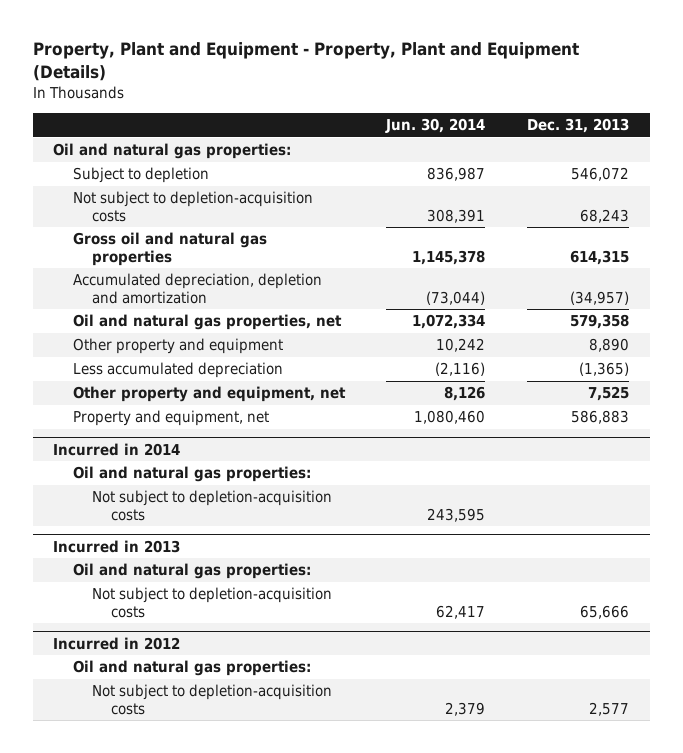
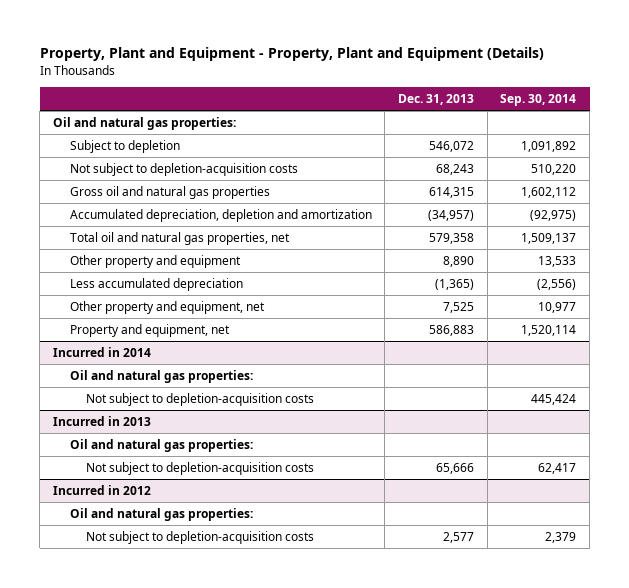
- | Jun. 30, 2014 | Dec. 31, 2013
+ | Dec. 31, 2013 | Sep. 30, 2014
- Oil and natural gas properties, net | 1,072,334 | 579,358
+ Total oil and natural gas properties, net | 579,358 | 1,509,137

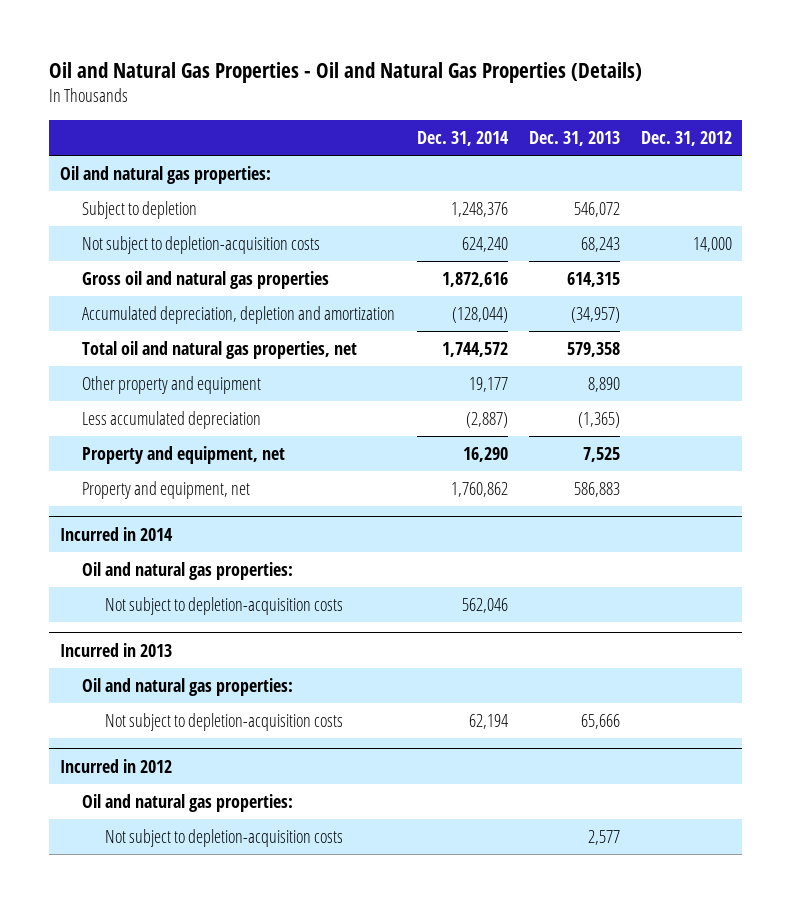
- Property, Plant and Equipment - Property, Plant and Equipment (Details)
+ Oil and Natural Gas Properties - Oil and Natural Gas Properties (Details)
- | Dec. 31, 2013 | Sep. 30, 2014
+ | Dec. 31, 2014 | Dec. 31, 2013 | Dec. 31, 2012
- Other property and equipment, net | 7,525 | 10,977
+ Property and equipment, net | 16,290 | 7,525 |

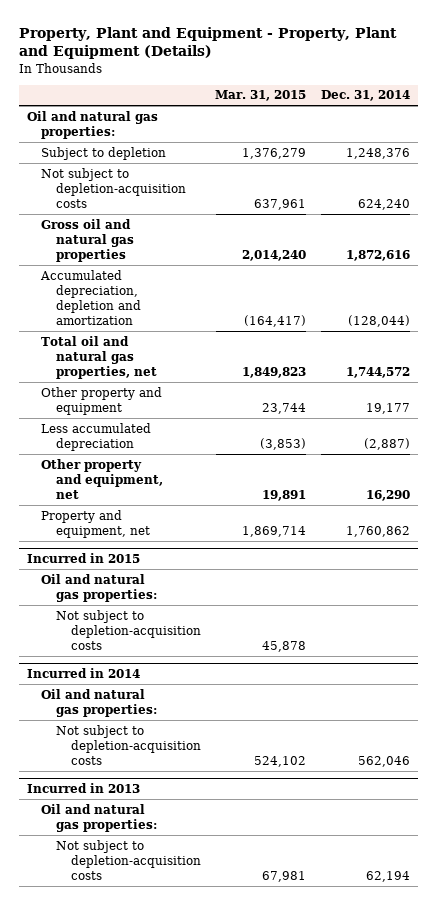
- Oil and Natural Gas Properties - Oil and Natural Gas Properties (Details)
+ Property, Plant and Equipment - Property, Plant and Equipment (Details)
- | Dec. 31, 2014 | Dec. 31, 2013 | Dec. 31, 2012
+ | Mar. 31, 2015 | Dec. 31, 2014
- Property and equipment, net | 16,290 | 7,525 |
+ Other property and equipment, net | 19,891 | 16,290
+ Incurred in 2015
+ Oil and natural gas properties:
+ Not subject to depletion-acquisition costs | 45,878 |
- Incurred in 2012
- Oil and natural gas properties:
- Not subject to depletion-acquisition costs | | 2,577 |

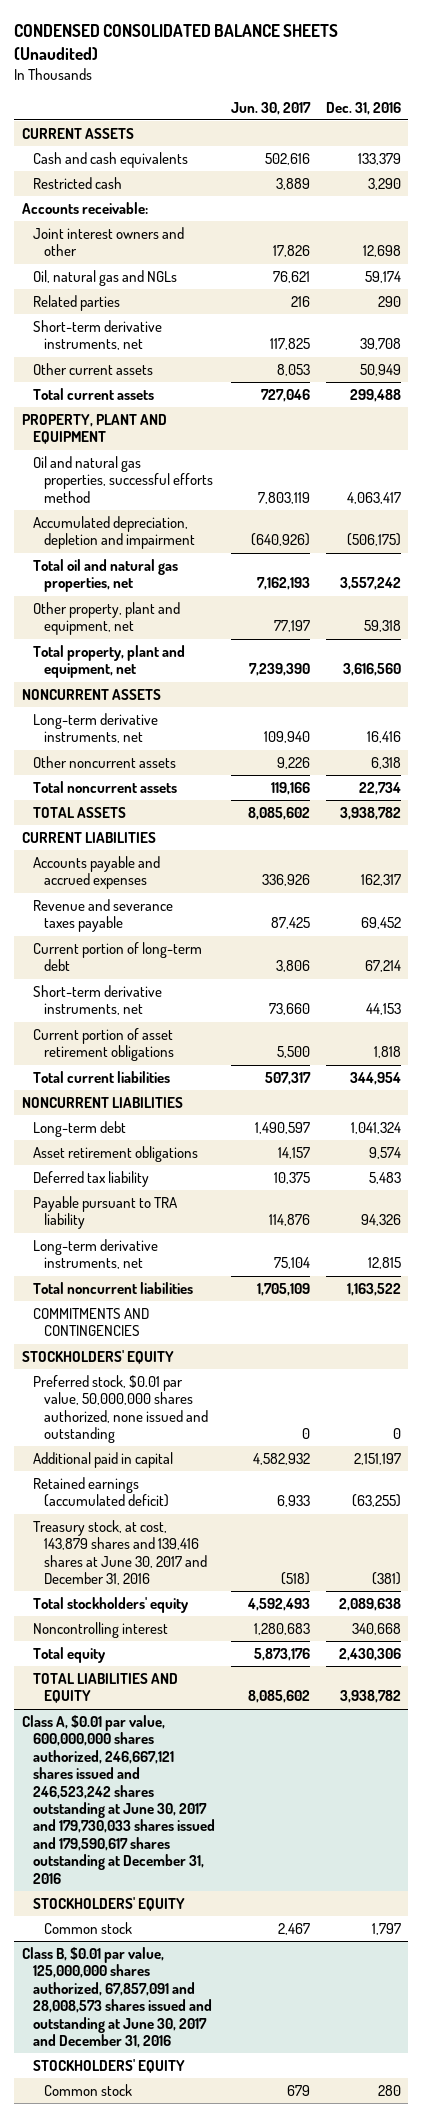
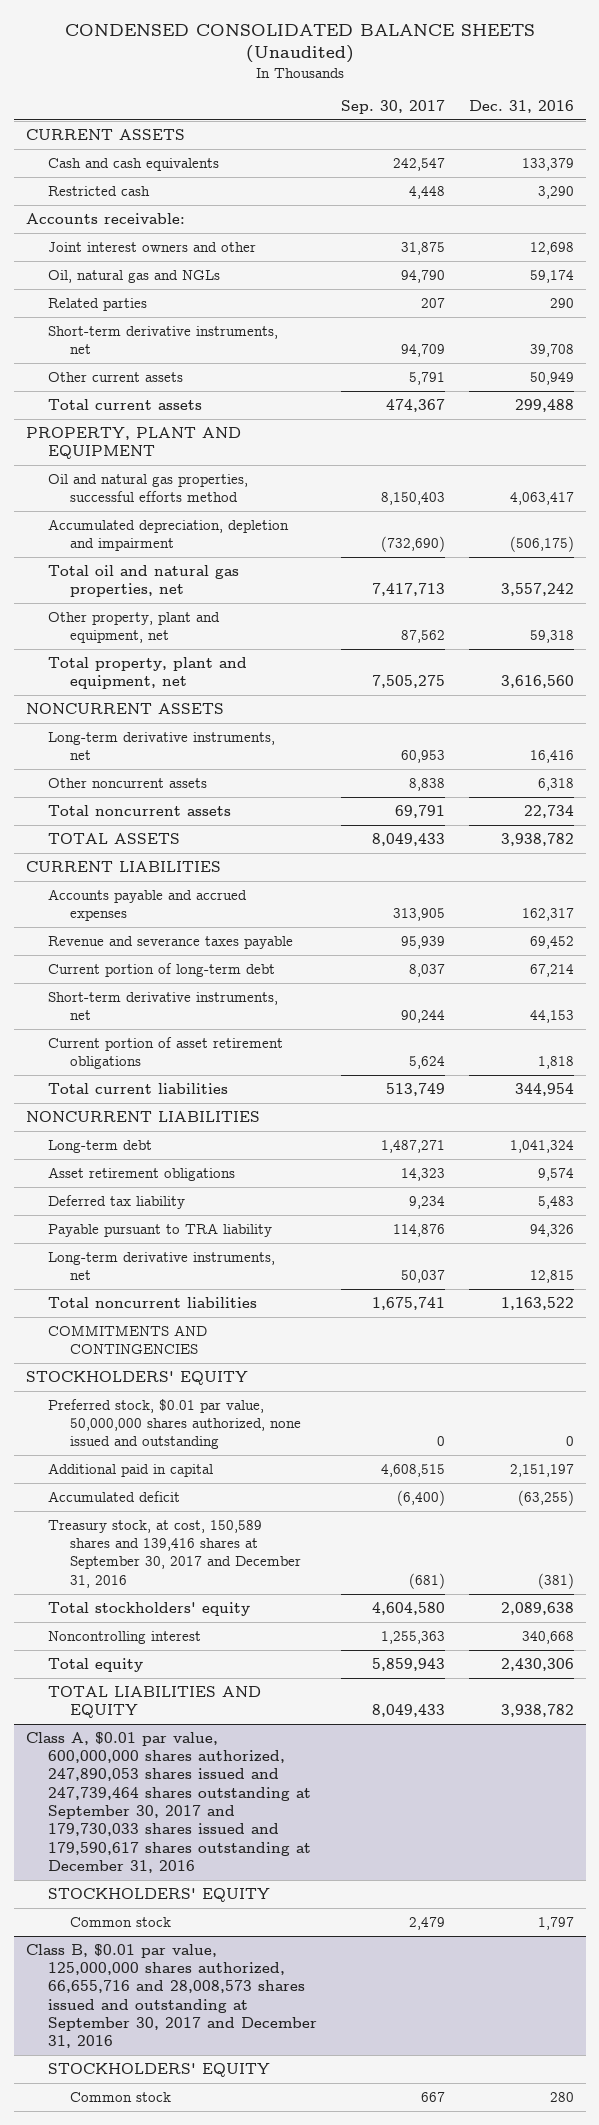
- | Jun. 30, 2017 | Dec. 31, 2016
+ | Sep. 30, 2017 | Dec. 31, 2016
- Retained earnings (accumulated deficit) | 6,933 | (63,255)
- Treasury stock, at cost, 143,879 shares and 139,416 shares at June 30, 2017 and December 31, 2016 | (518) | (381)
+ Accumulated deficit | (6,400) | (63,255)
+ Treasury stock, at cost, 150,589 shares and 139,416 shares at September 30, 2017 and December 31, 2016 | (681) | (381)
- Class A, $0.01 par value, 600,000,000 shares authorized, 246,667,121 shares issued and 246,523,242 shares outstanding at June 30, 2017 and 179,730,033 shares issued and 179,590,617 shares outstanding at December 31, 2016
+ Class A, $0.01 par value, 600,000,000 shares authorized, 247,890,053 shares issued and 247,739,464 shares outstanding at September 30, 2017 and 179,730,033 shares issued and 179,590,617 shares outstanding at December 31, 2016
- Class B, $0.01 par value, 125,000,000 shares authorized, 67,857,091 and 28,008,573 shares issued and outstanding at June 30, 2017 and December 31, 2016
+ Class B, $0.01 par value, 125,000,000 shares authorized, 66,655,716 and 28,008,573 shares issued and outstanding at September 30, 2017 and December 31, 2016

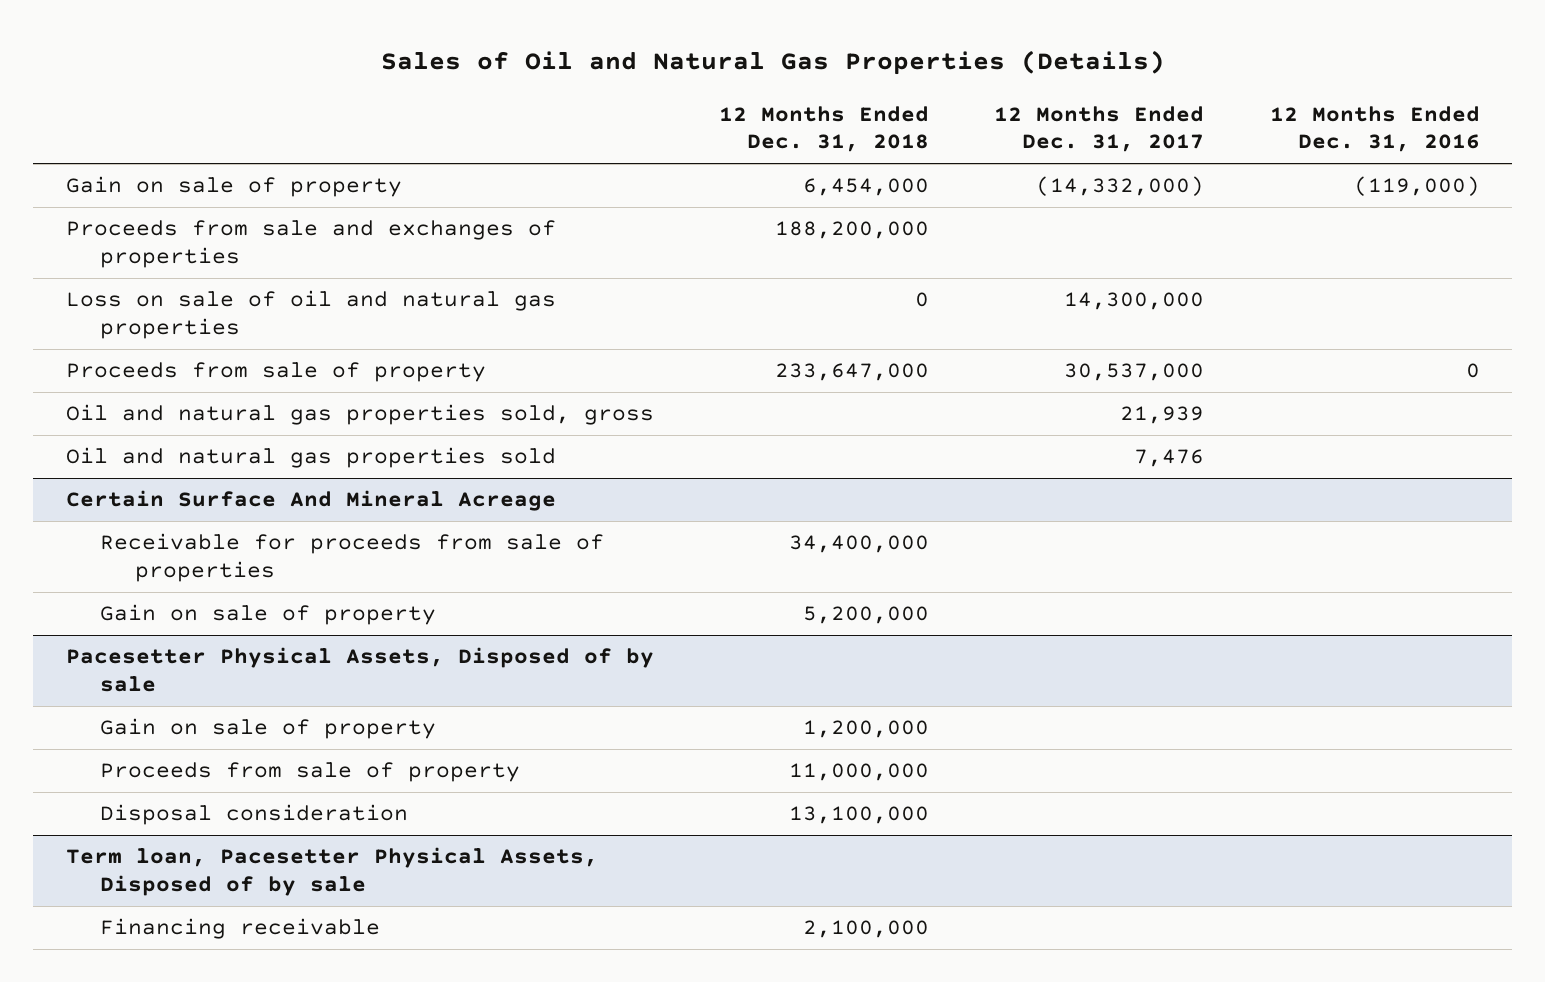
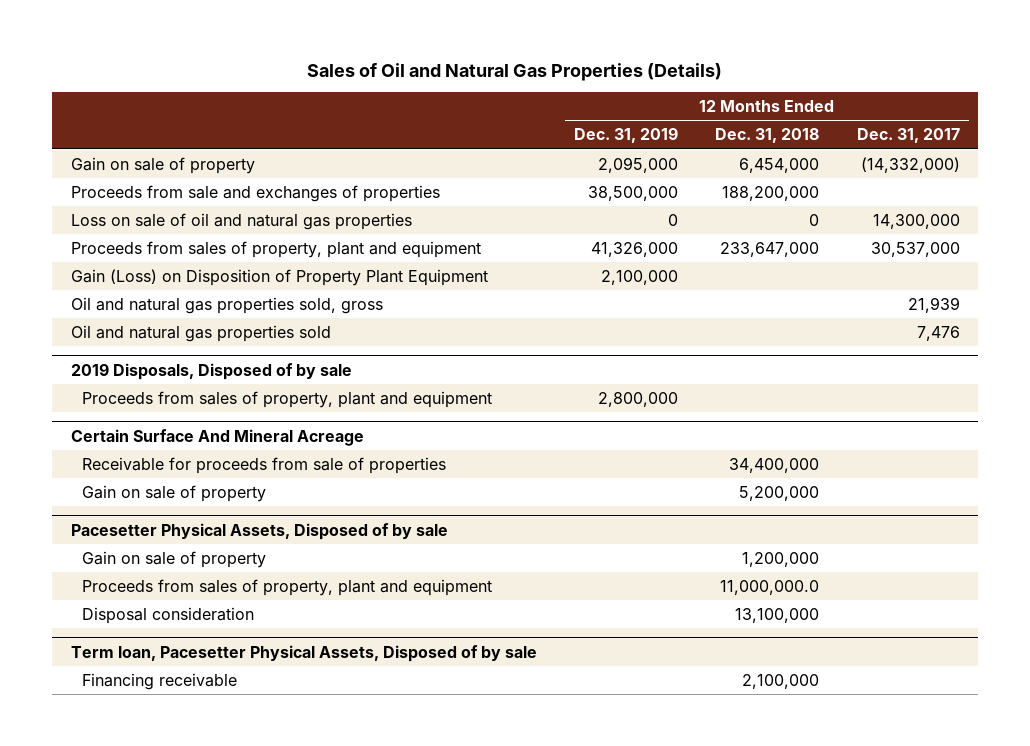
- | 12 Months Ended Dec. 31, 2018 | 12 Months Ended Dec. 31, 2017 | 12 Months Ended Dec. 31, 2016
+ | 12 Months Ended Dec. 31, 2019 | 12 Months Ended Dec. 31, 2018 | 12 Months Ended Dec. 31, 2017
- Proceeds from sale of property | 233,647,000 | 30,537,000 | 0
+ Proceeds from sales of property, plant and equipment | 41,326,000 | 233,647,000 | 30,537,000
+ Gain (Loss) on Disposition of Property Plant Equipment | 2,100,000 | |
+ 2019 Disposals, Disposed of by sale
+ Proceeds from sales of property, plant and equipment | 2,800,000 | |
@ Pacesetter Physical Assets, Disposed of by sale
- Proceeds from sale of property | 11,000,000 | |
+ Proceeds from sales of property, plant and equipment | | 11,000,000.0 |

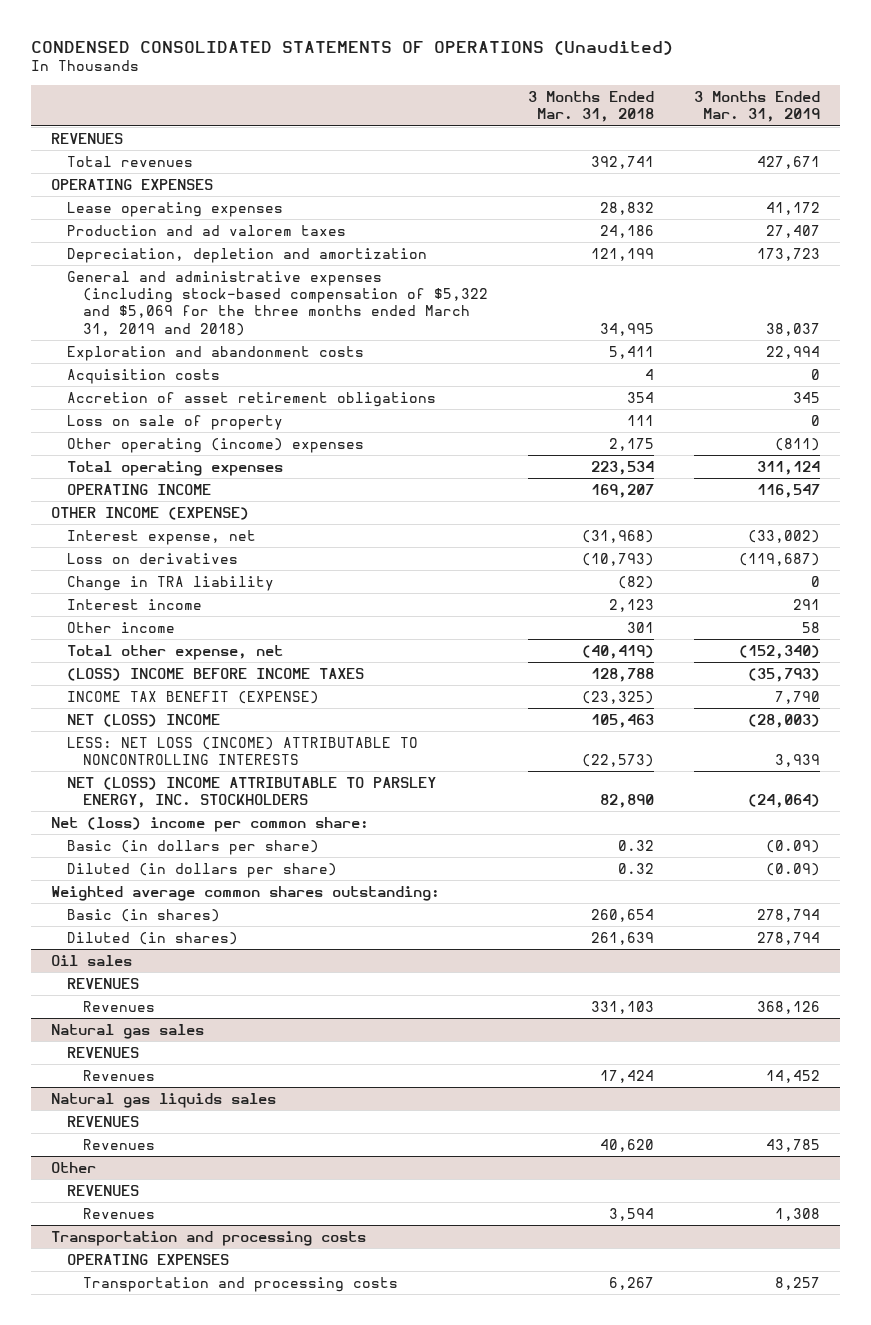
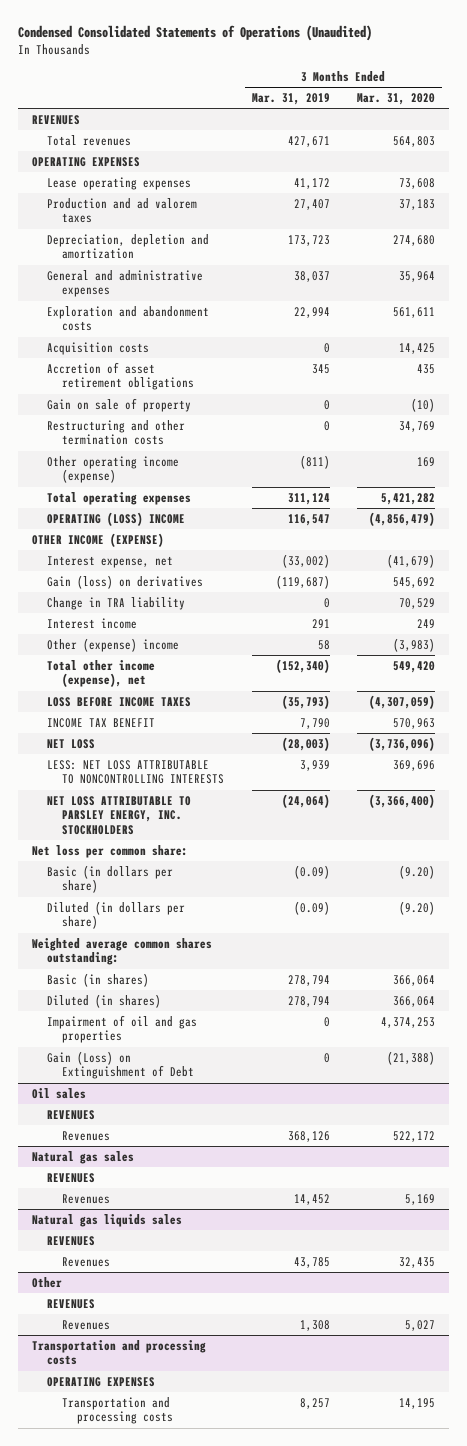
- CONDENSED CONSOLIDATED STATEMENTS OF OPERATIONS (Unaudited)
+ Condensed Consolidated Statements of Operations (Unaudited)
- | 3 Months Ended Mar. 31, 2018 | 3 Months Ended Mar. 31, 2019
+ | 3 Months Ended Mar. 31, 2019 | 3 Months Ended Mar. 31, 2020
- General and administrative expenses (including stock-based compensation of $5,322 and $5,069 for the three months ended March 31, 2019 and 2018) | 34,995 | 38,037
+ General and administrative expenses | 38,037 | 35,964
- Loss on sale of property | 111 | 0
- Other operating (income) expenses | 2,175 | (811)
+ Gain on sale of property | 0 | (10)
+ Restructuring and other termination costs | 0 | 34,769
+ Other operating income (expense) | (811) | 169
- OPERATING INCOME | 169,207 | 116,547
+ OPERATING (LOSS) INCOME | 116,547 | (4,856,479)
- Loss on derivatives | (10,793) | (119,687)
+ Gain (loss) on derivatives | (119,687) | 545,692
- Other income | 301 | 58
- Total other expense, net | (40,419) | (152,340)
- (LOSS) INCOME BEFORE INCOME TAXES | 128,788 | (35,793)
- INCOME TAX BENEFIT (EXPENSE) | (23,325) | 7,790
- NET (LOSS) INCOME | 105,463 | (28,003)
- LESS: NET LOSS (INCOME) ATTRIBUTABLE TO NONCONTROLLING INTERESTS | (22,573) | 3,939
- NET (LOSS) INCOME ATTRIBUTABLE TO PARSLEY ENERGY, INC. STOCKHOLDERS | 82,890 | (24,064)
- Net (loss) income per common share:
+ Other (expense) income | 58 | (3,983)
+ Total other income (expense), net | (152,340) | 549,420
+ LOSS BEFORE INCOME TAXES | (35,793) | (4,307,059)
+ INCOME TAX BENEFIT | 7,790 | 570,963
+ NET LOSS | (28,003) | (3,736,096)
+ LESS: NET LOSS ATTRIBUTABLE TO NONCONTROLLING INTERESTS | 3,939 | 369,696
+ NET LOSS ATTRIBUTABLE TO PARSLEY ENERGY, INC. STOCKHOLDERS | (24,064) | (3,366,400)
+ Net loss per common share:
+ Impairment of oil and gas properties | 0 | 4,374,253
+ Gain (Loss) on Extinguishment of Debt | 0 | (21,388)

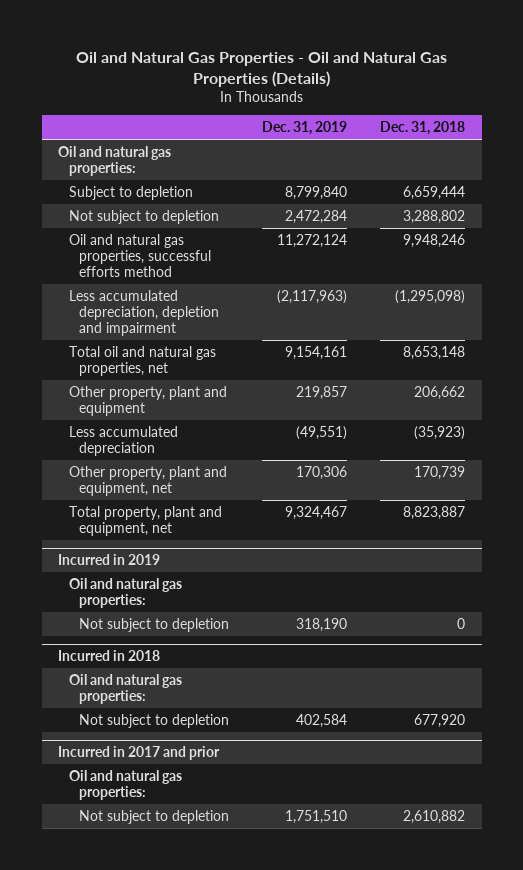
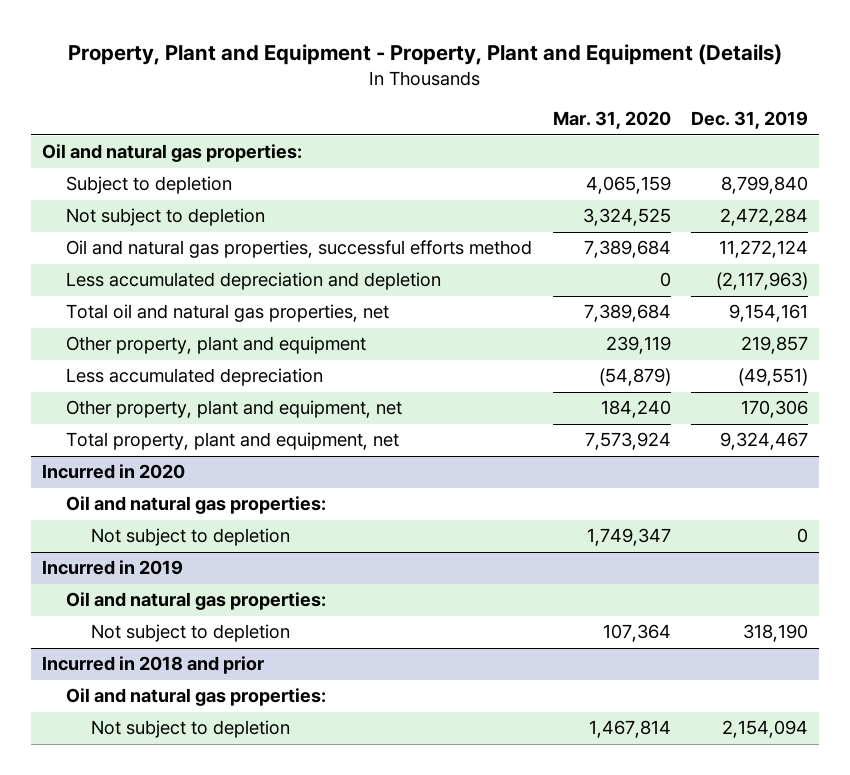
- Oil and Natural Gas Properties - Oil and Natural Gas Properties (Details)
+ Property, Plant and Equipment - Property, Plant and Equipment (Details)
- | Dec. 31, 2019 | Dec. 31, 2018
+ | Mar. 31, 2020 | Dec. 31, 2019
- Less accumulated depreciation, depletion and impairment | (2,117,963) | (1,295,098)
+ Less accumulated depreciation and depletion | 0 | (2,117,963)
+ Incurred in 2020
+ Oil and natural gas properties:
+ Not subject to depletion | 1,749,347 | 0
- Incurred in 2018
- Oil and natural gas properties:
- Not subject to depletion | 402,584 | 677,920
- Incurred in 2017 and prior
+ Incurred in 2018 and prior
- Not subject to depletion | 1,751,510 | 2,610,882
+ Not subject to depletion | 1,467,814 | 2,154,094

